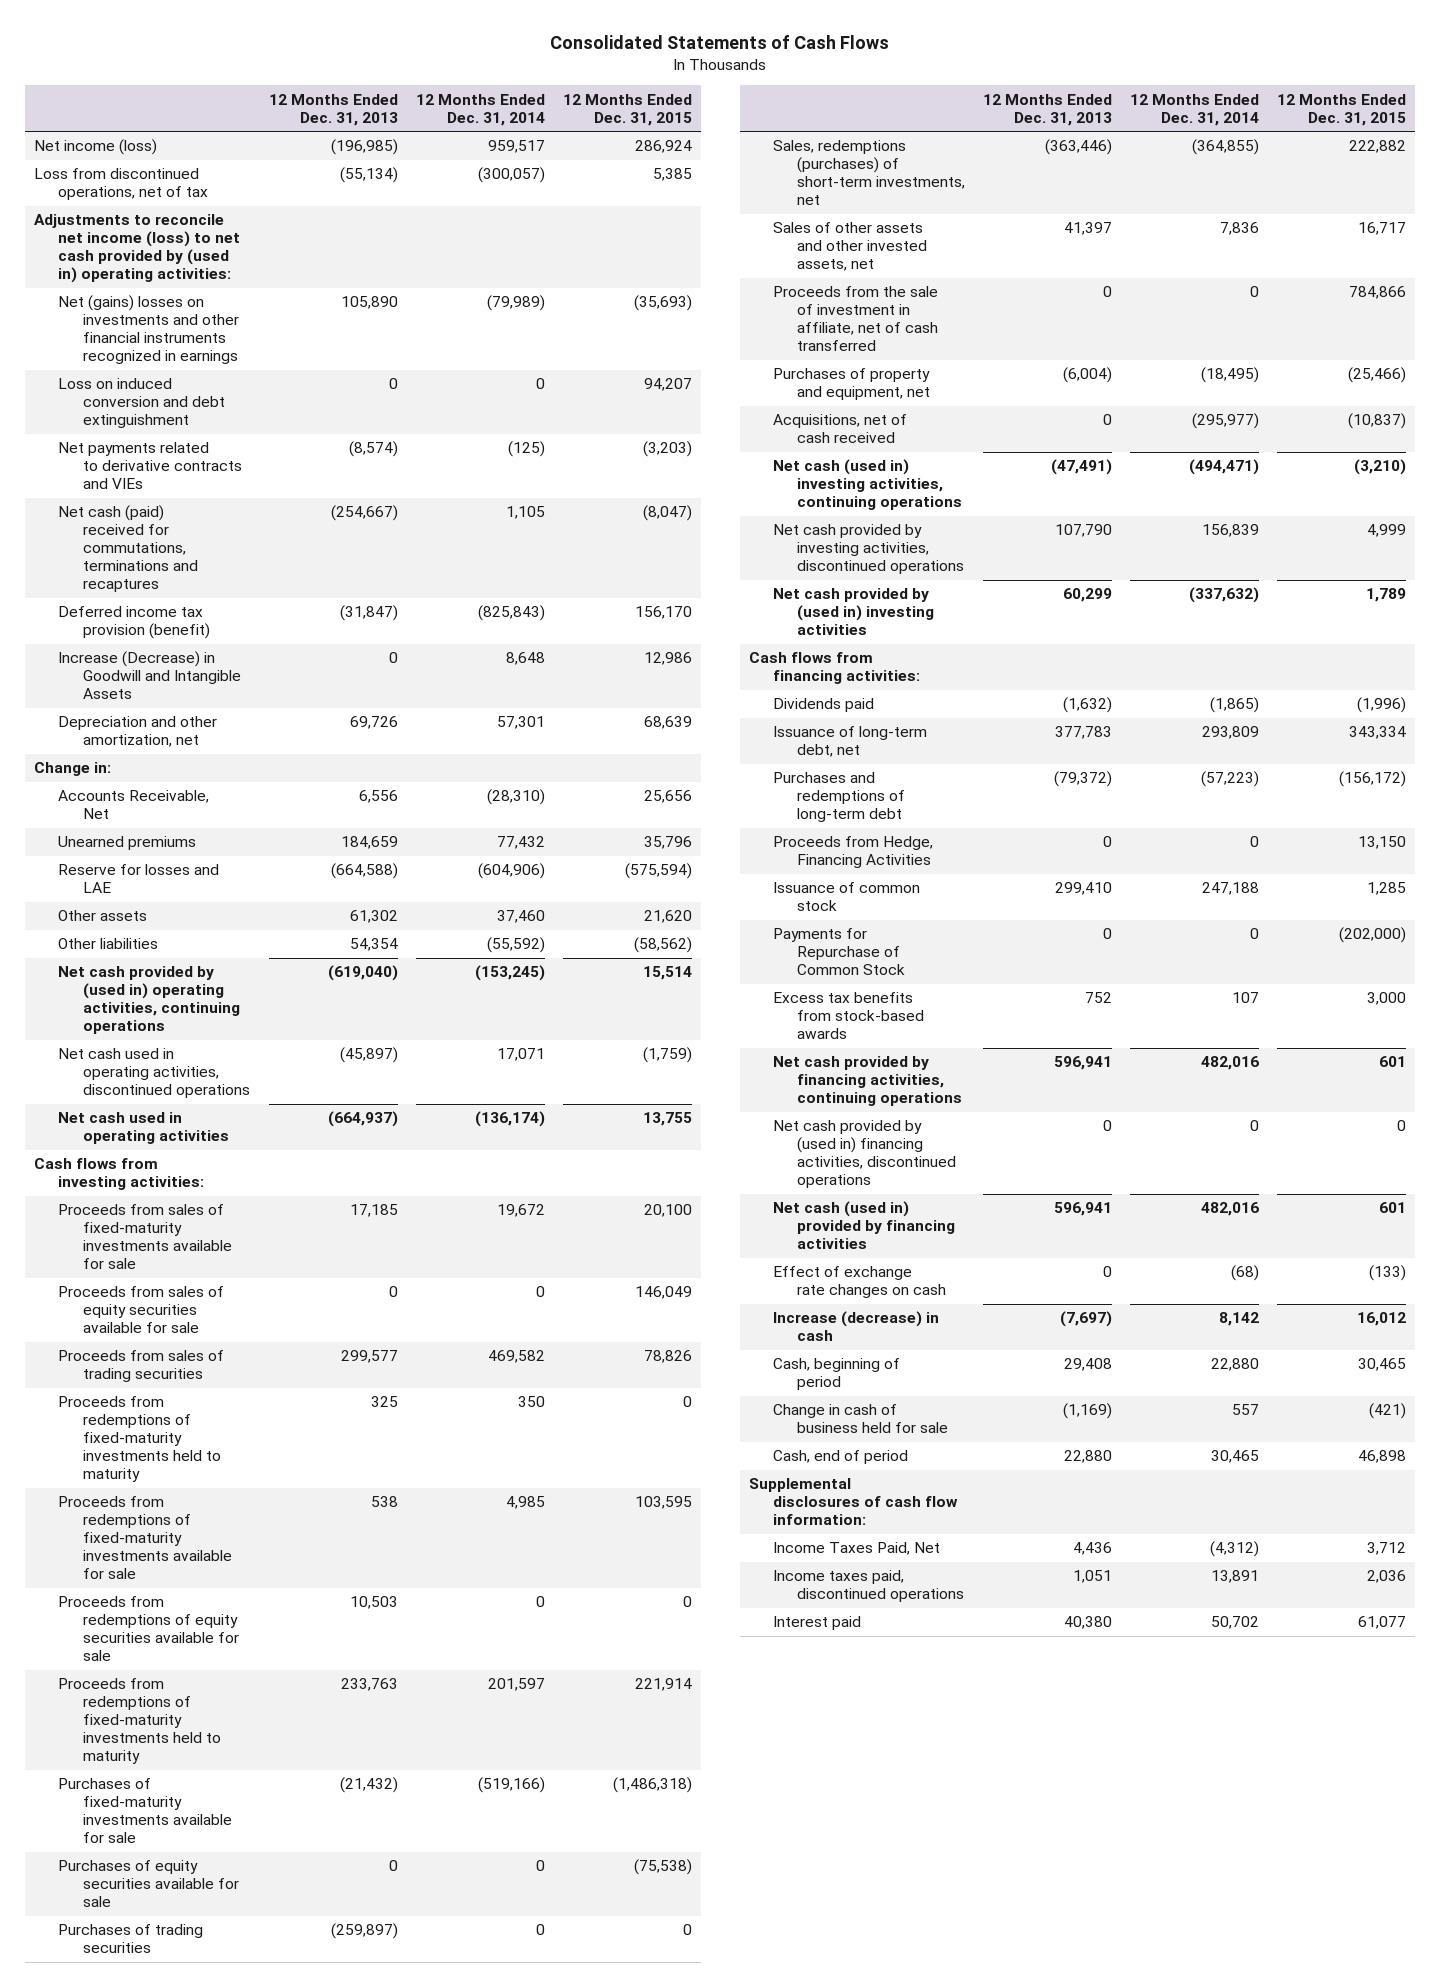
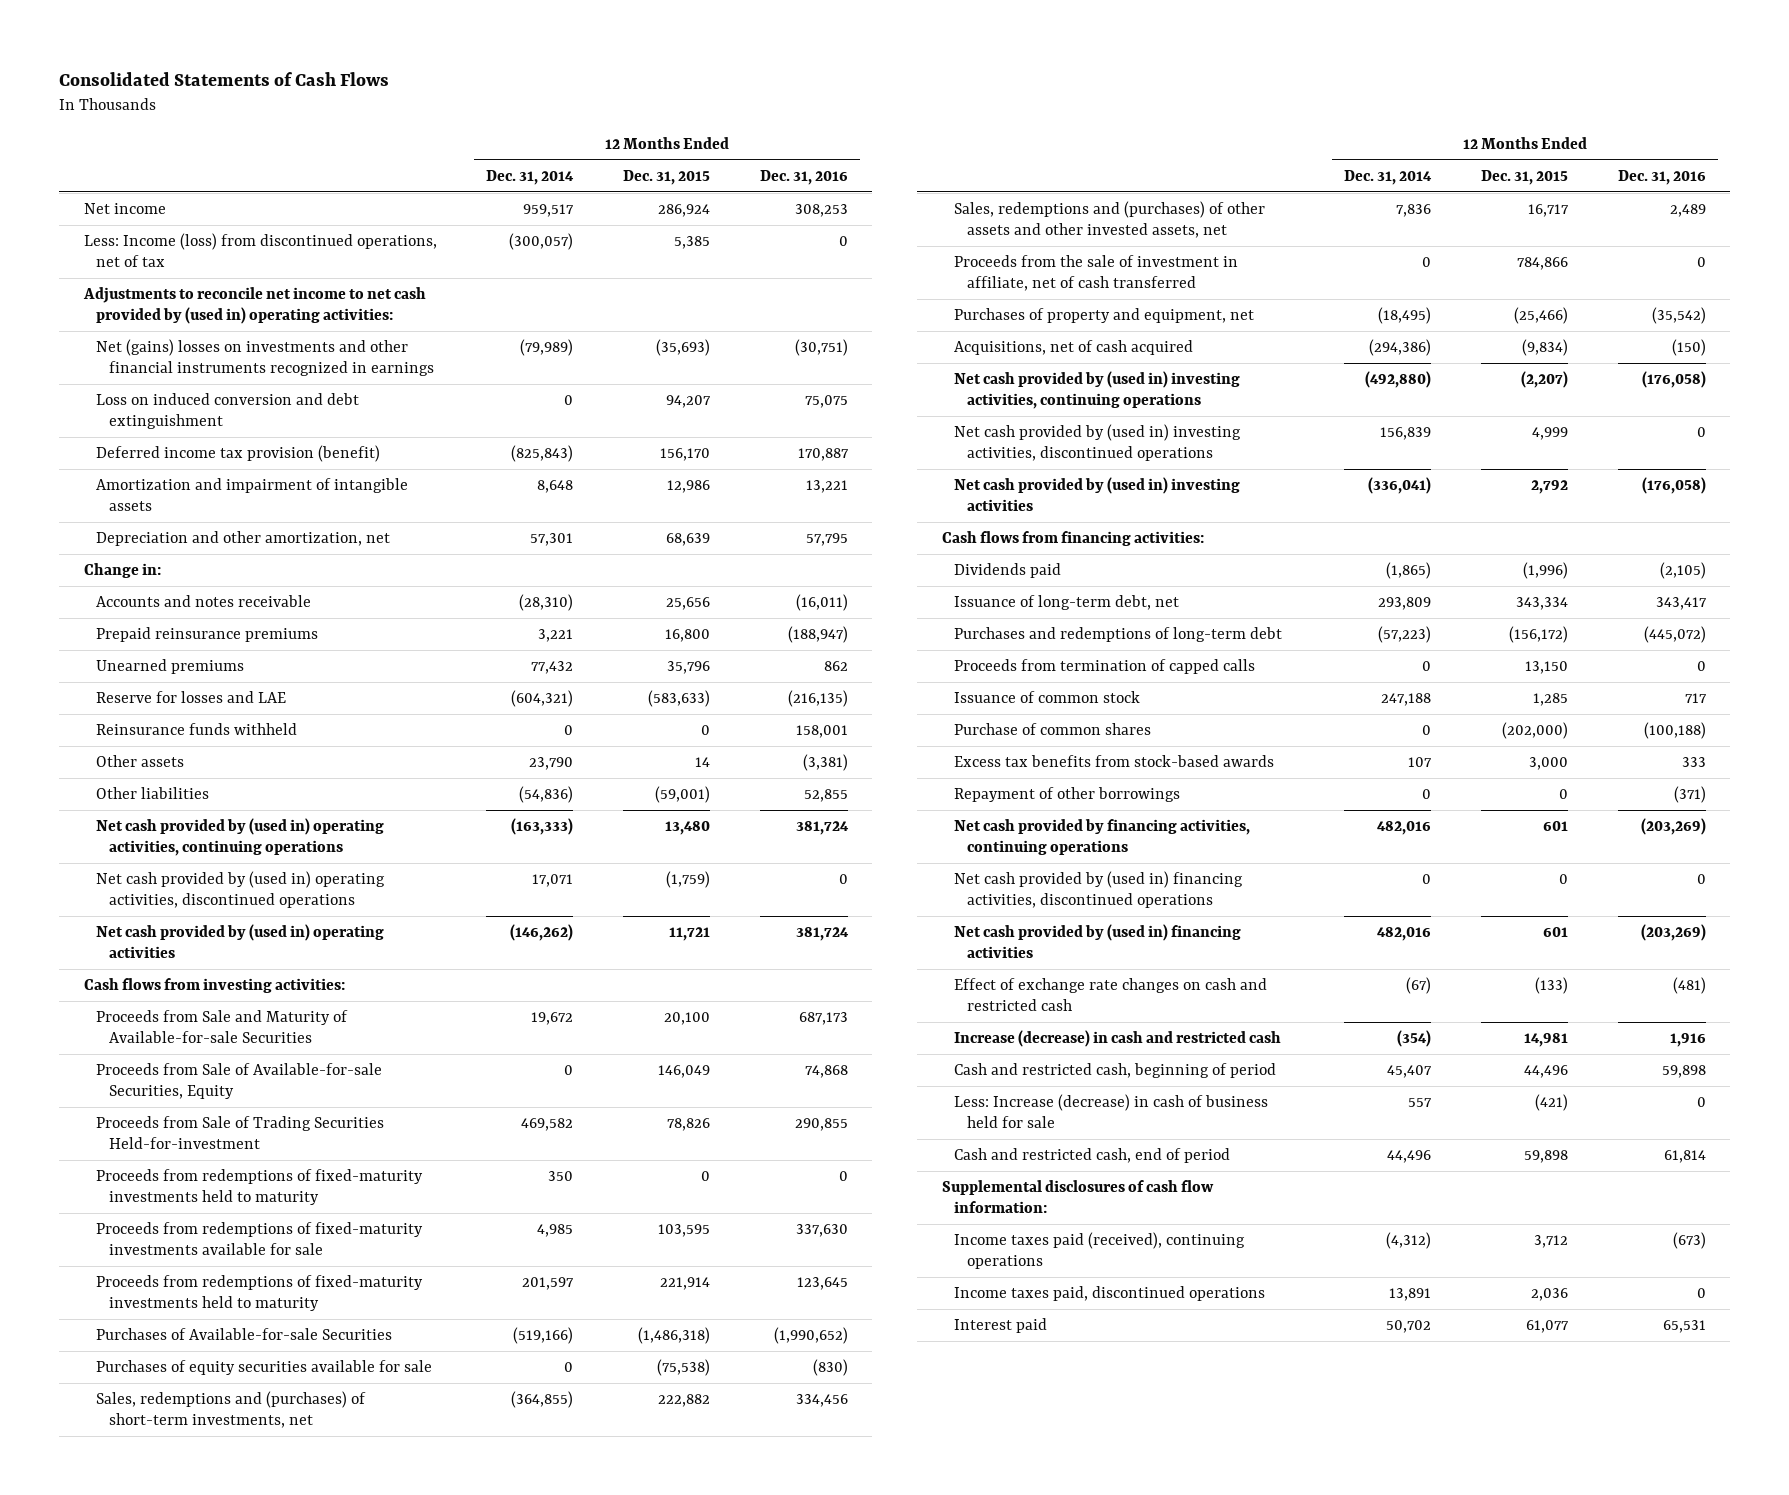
- | 12 Months Ended Dec. 31, 2013 | 12 Months Ended Dec. 31, 2014 | 12 Months Ended Dec. 31, 2015
+ | 12 Months Ended Dec. 31, 2014 | 12 Months Ended Dec. 31, 2015 | 12 Months Ended Dec. 31, 2016
- Net income (loss) | (196,985) | 959,517 | 286,924
- Loss from discontinued operations, net of tax | (55,134) | (300,057) | 5,385
- Adjustments to reconcile net income (loss) to net cash provided by (used in) operating activities:
+ Net income | 959,517 | 286,924 | 308,253
+ Less: Income (loss) from discontinued operations, net of tax | (300,057) | 5,385 | 0
+ Adjustments to reconcile net income to net cash provided by (used in) operating activities:
- Net payments related to derivative contracts and VIEs | (8,574) | (125) | (3,203)
- Net cash (paid) received for commutations, terminations and recaptures | (254,667) | 1,105 | (8,047)
- Increase (Decrease) in Goodwill and Intangible Assets | 0 | 8,648 | 12,986
+ Amortization and impairment of intangible assets | 8,648 | 12,986 | 13,221
- Accounts Receivable, Net | 6,556 | (28,310) | 25,656
+ Accounts and notes receivable | (28,310) | 25,656 | (16,011)
+ Prepaid reinsurance premiums | 3,221 | 16,800 | (188,947)
- Reserve for losses and LAE | (664,588) | (604,906) | (575,594)
- Other assets | 61,302 | 37,460 | 21,620
- Other liabilities | 54,354 | (55,592) | (58,562)
- Net cash provided by (used in) operating activities, continuing operations | (619,040) | (153,245) | 15,514
- Net cash used in operating activities, discontinued operations | (45,897) | 17,071 | (1,759)
- Net cash used in operating activities | (664,937) | (136,174) | 13,755
+ Reserve for losses and LAE | (604,321) | (583,633) | (216,135)
+ Reinsurance funds withheld | 0 | 0 | 158,001
+ Other assets | 23,790 | 14 | (3,381)
+ Other liabilities | (54,836) | (59,001) | 52,855
+ Net cash provided by (used in) operating activities, continuing operations | (163,333) | 13,480 | 381,724
+ Net cash provided by (used in) operating activities, discontinued operations | 17,071 | (1,759) | 0
+ Net cash provided by (used in) operating activities | (146,262) | 11,721 | 381,724
- Proceeds from sales of fixed-maturity investments available for sale | 17,185 | 19,672 | 20,100
- Proceeds from sales of equity securities available for sale | 0 | 0 | 146,049
- Proceeds from sales of trading securities | 299,577 | 469,582 | 78,826
+ Proceeds from Sale and Maturity of Available-for-sale Securities | 19,672 | 20,100 | 687,173
+ Proceeds from Sale of Available-for-sale Securities, Equity | 0 | 146,049 | 74,868
+ Proceeds from Sale of Trading Securities Held-for-investment | 469,582 | 78,826 | 290,855
- Proceeds from redemptions of equity securities available for sale | 10,503 | 0 | 0
- Purchases of fixed-maturity investments available for sale | (21,432) | (519,166) | (1,486,318)
+ Purchases of Available-for-sale Securities | (519,166) | (1,486,318) | (1,990,652)
- Purchases of trading securities | (259,897) | 0 | 0
- Sales, redemptions (purchases) of short-term investments, net | (363,446) | (364,855) | 222,882
- Sales of other assets and other invested assets, net | 41,397 | 7,836 | 16,717
+ Sales, redemptions and (purchases) of short-term investments, net | (364,855) | 222,882 | 334,456
+ Sales, redemptions and (purchases) of other assets and other invested assets, net | 7,836 | 16,717 | 2,489
- Acquisitions, net of cash received | 0 | (295,977) | (10,837)
- Net cash (used in) investing activities, continuing operations | (47,491) | (494,471) | (3,210)
- Net cash provided by investing activities, discontinued operations | 107,790 | 156,839 | 4,999
- Net cash provided by (used in) investing activities | 60,299 | (337,632) | 1,789
+ Acquisitions, net of cash acquired | (294,386) | (9,834) | (150)
+ Net cash provided by (used in) investing activities, continuing operations | (492,880) | (2,207) | (176,058)
+ Net cash provided by (used in) investing activities, discontinued operations | 156,839 | 4,999 | 0
+ Net cash provided by (used in) investing activities | (336,041) | 2,792 | (176,058)
- Proceeds from Hedge, Financing Activities | 0 | 0 | 13,150
+ Proceeds from termination of capped calls | 0 | 13,150 | 0
- Payments for Repurchase of Common Stock | 0 | 0 | (202,000)
+ Purchase of common shares | 0 | (202,000) | (100,188)
+ Repayment of other borrowings | 0 | 0 | (371)
- Net cash (used in) provided by financing activities | 596,941 | 482,016 | 601
- Effect of exchange rate changes on cash | 0 | (68) | (133)
- Increase (decrease) in cash | (7,697) | 8,142 | 16,012
- Cash, beginning of period | 29,408 | 22,880 | 30,465
- Change in cash of business held for sale | (1,169) | 557 | (421)
- Cash, end of period | 22,880 | 30,465 | 46,898
+ Net cash provided by (used in) financing activities | 482,016 | 601 | (203,269)
+ Effect of exchange rate changes on cash and restricted cash | (67) | (133) | (481)
+ Increase (decrease) in cash and restricted cash | (354) | 14,981 | 1,916
+ Cash and restricted cash, beginning of period | 45,407 | 44,496 | 59,898
+ Less: Increase (decrease) in cash of business held for sale | 557 | (421) | 0
+ Cash and restricted cash, end of period | 44,496 | 59,898 | 61,814
- Income Taxes Paid, Net | 4,436 | (4,312) | 3,712
+ Income taxes paid (received), continuing operations | (4,312) | 3,712 | (673)

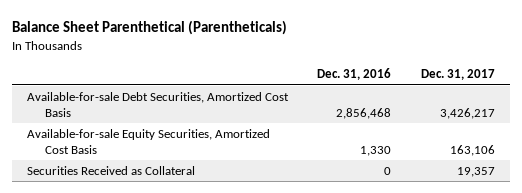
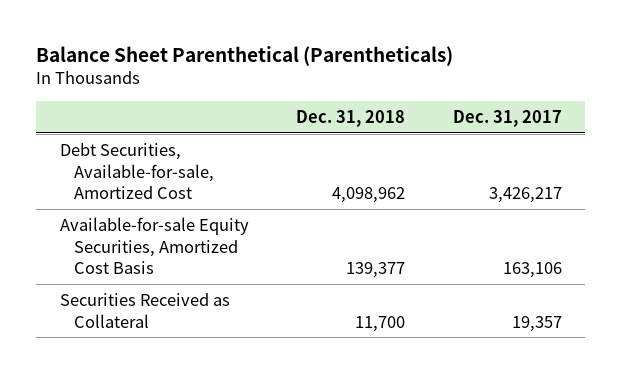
- | Dec. 31, 2016 | Dec. 31, 2017
+ | Dec. 31, 2018 | Dec. 31, 2017
- Available-for-sale Debt Securities, Amortized Cost Basis | 2,856,468 | 3,426,217
+ Debt Securities, Available-for-sale, Amortized Cost | 4,098,962 | 3,426,217

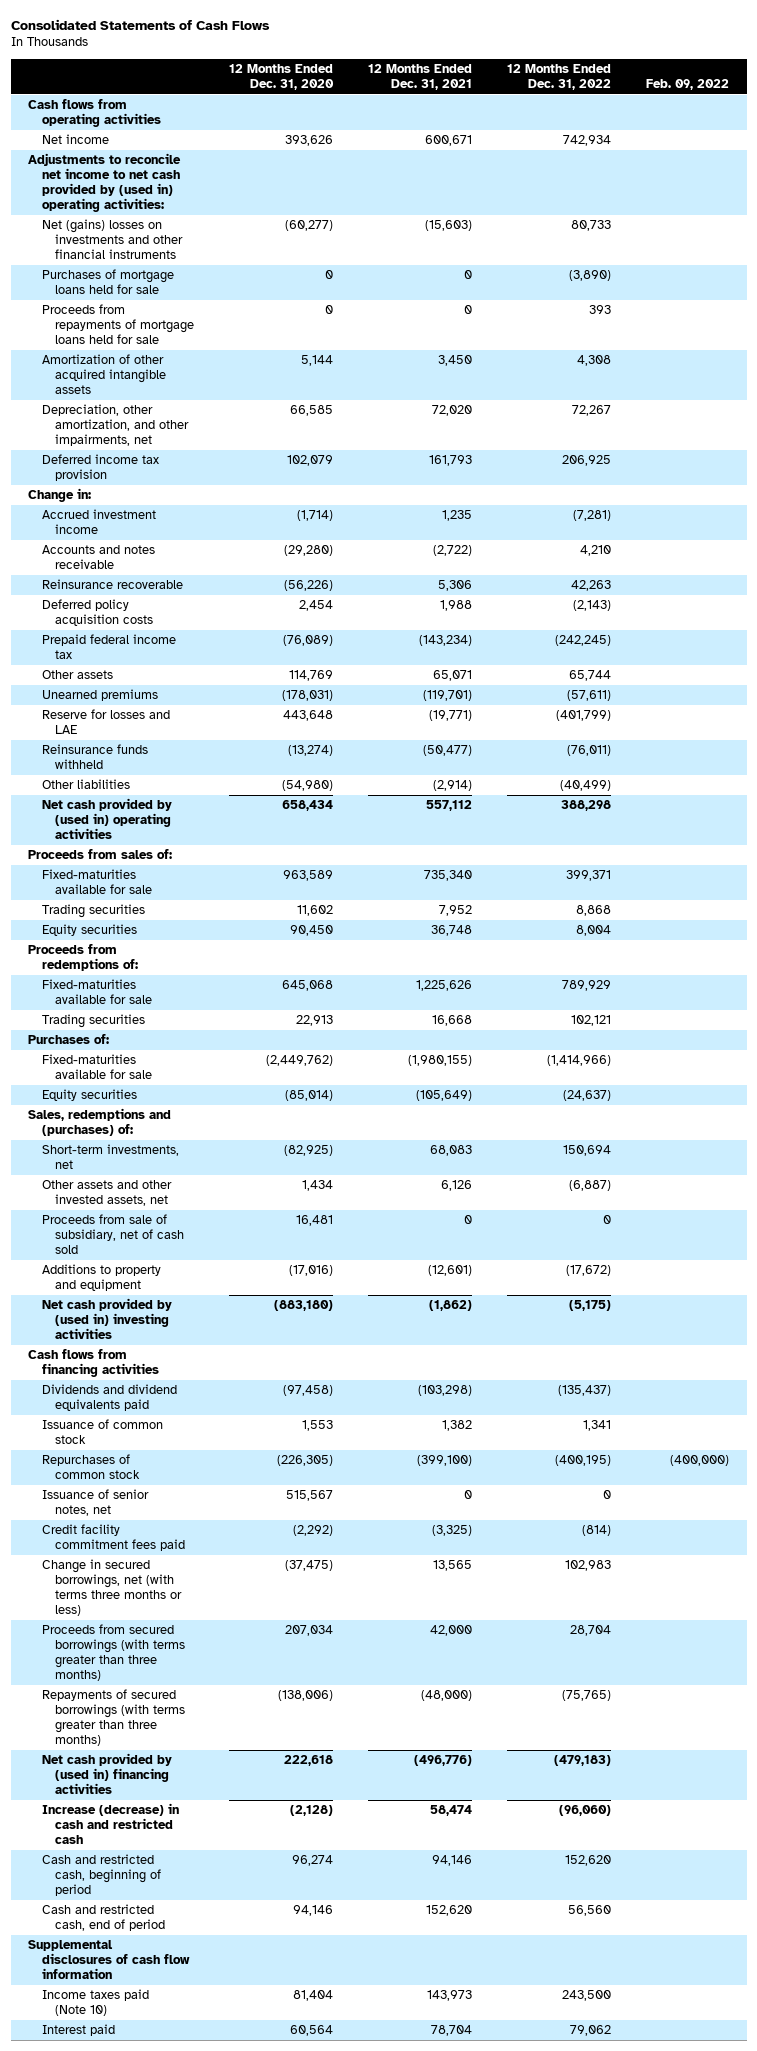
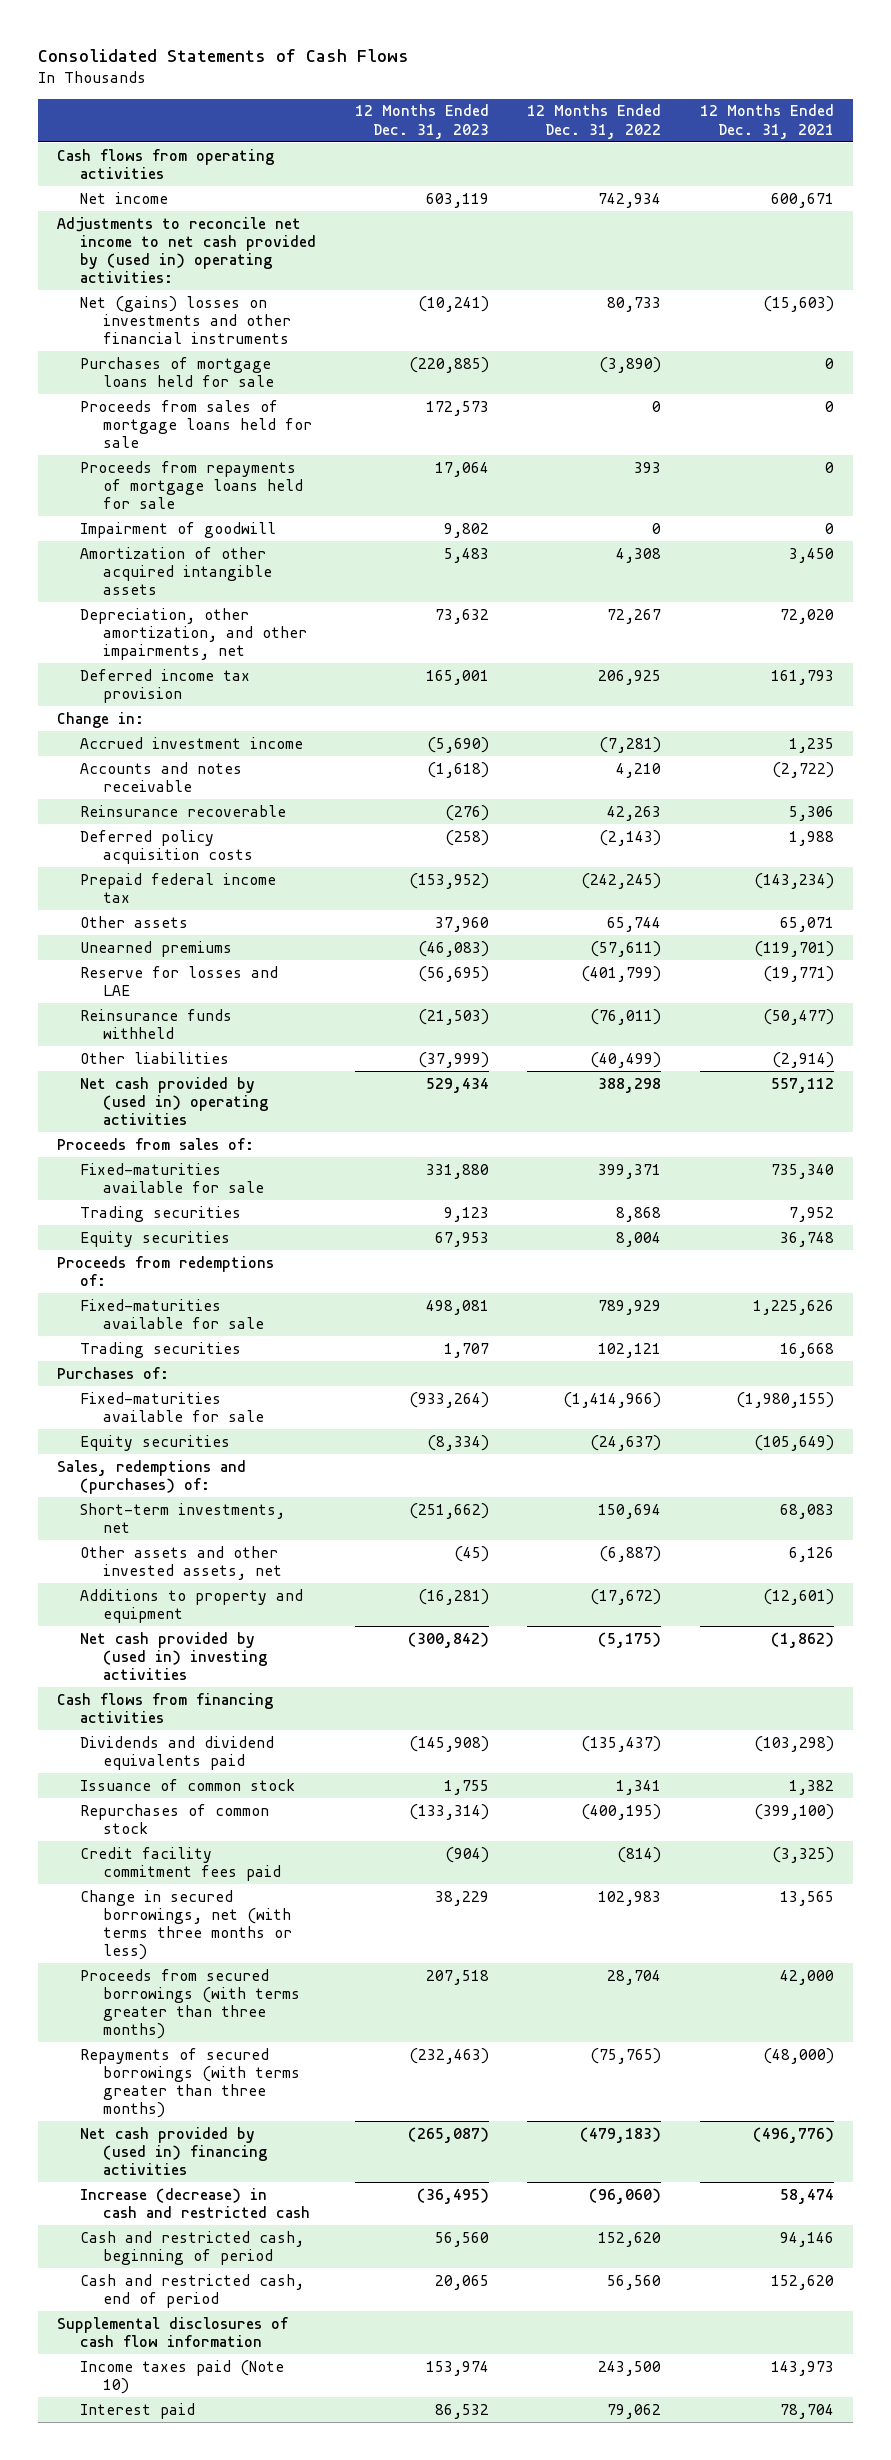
- | 12 Months Ended Dec. 31, 2020 | 12 Months Ended Dec. 31, 2021 | 12 Months Ended Dec. 31, 2022 | Feb. 09, 2022
+ | 12 Months Ended Dec. 31, 2023 | 12 Months Ended Dec. 31, 2022 | 12 Months Ended Dec. 31, 2021
+ Proceeds from sales of mortgage loans held for sale | 172,573 | 0 | 0
+ Impairment of goodwill | 9,802 | 0 | 0
- Proceeds from sale of subsidiary, net of cash sold | 16,481 | 0 | 0 |
- Issuance of senior notes, net | 515,567 | 0 | 0 |

